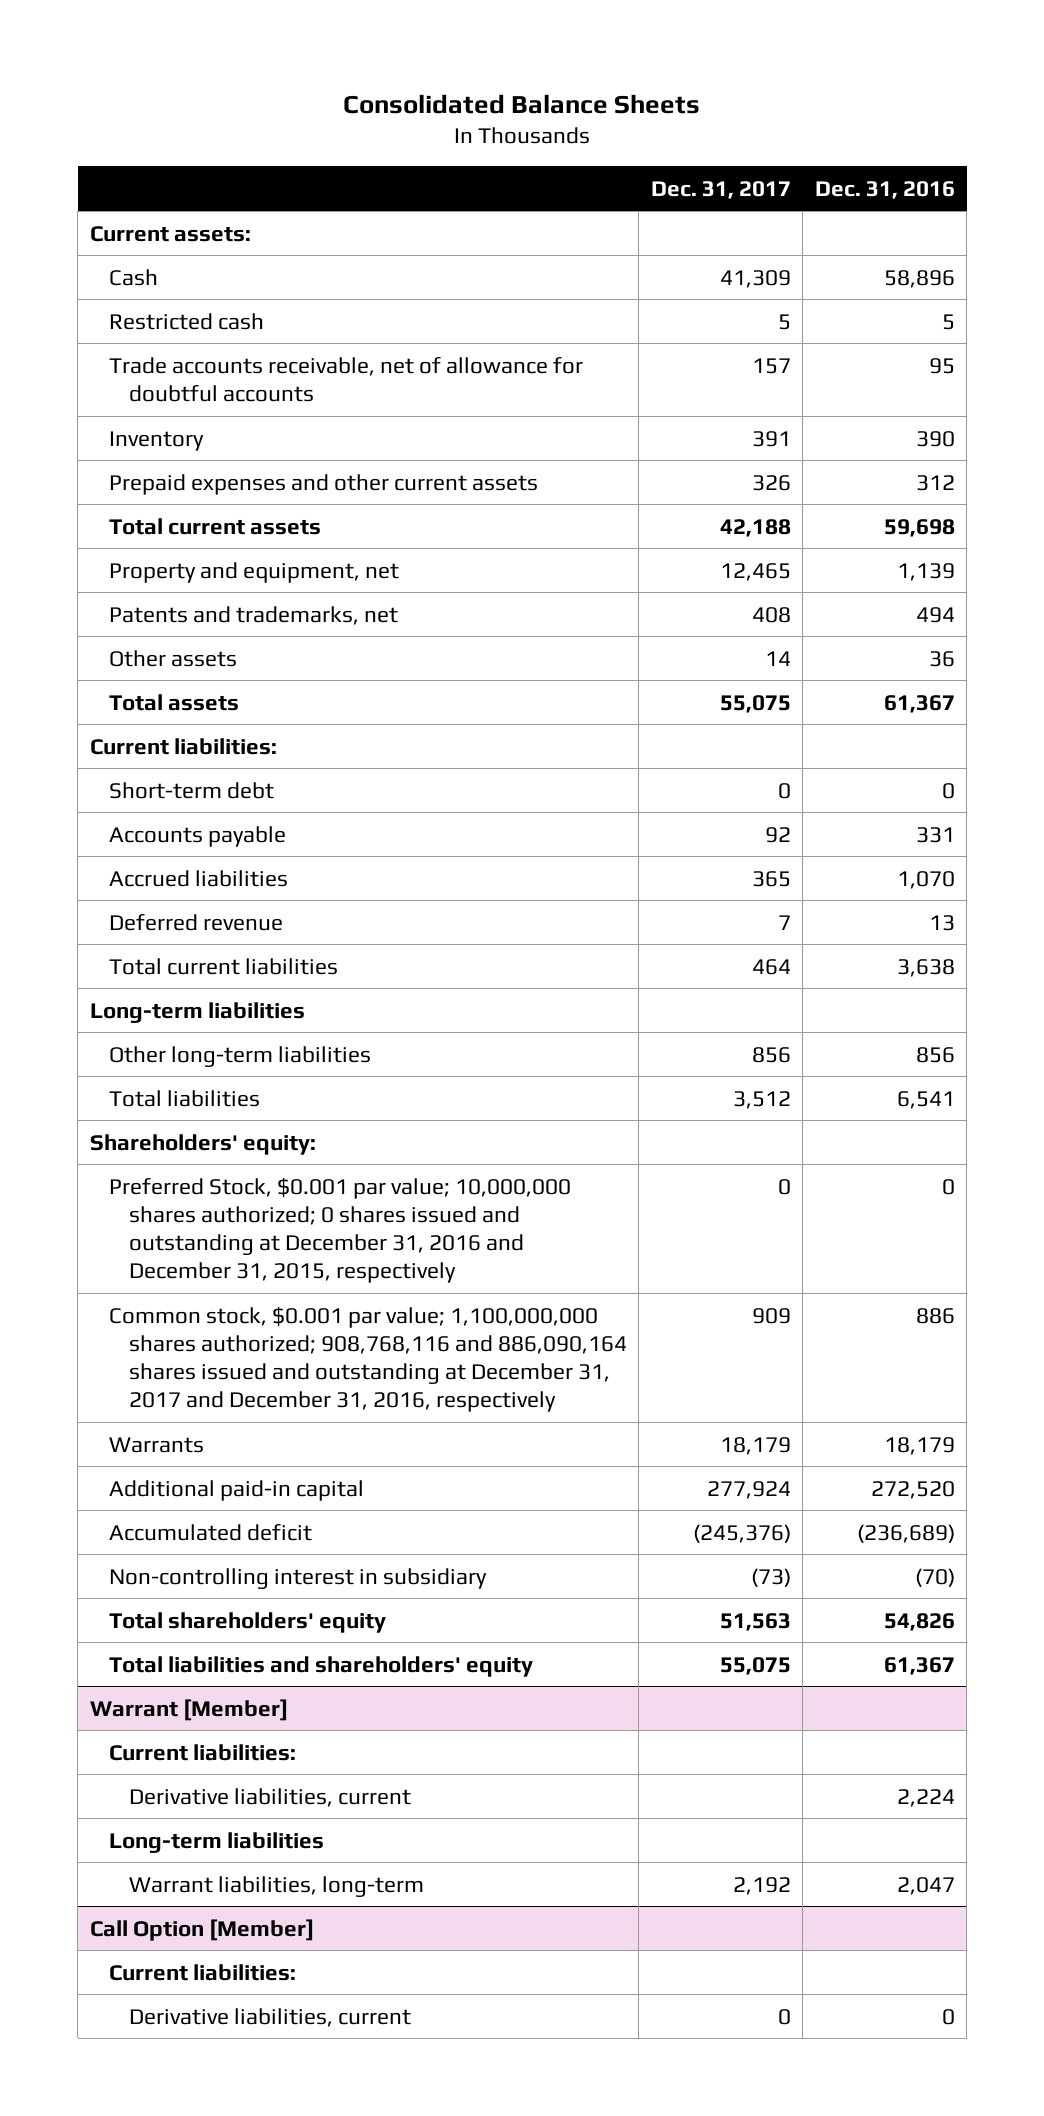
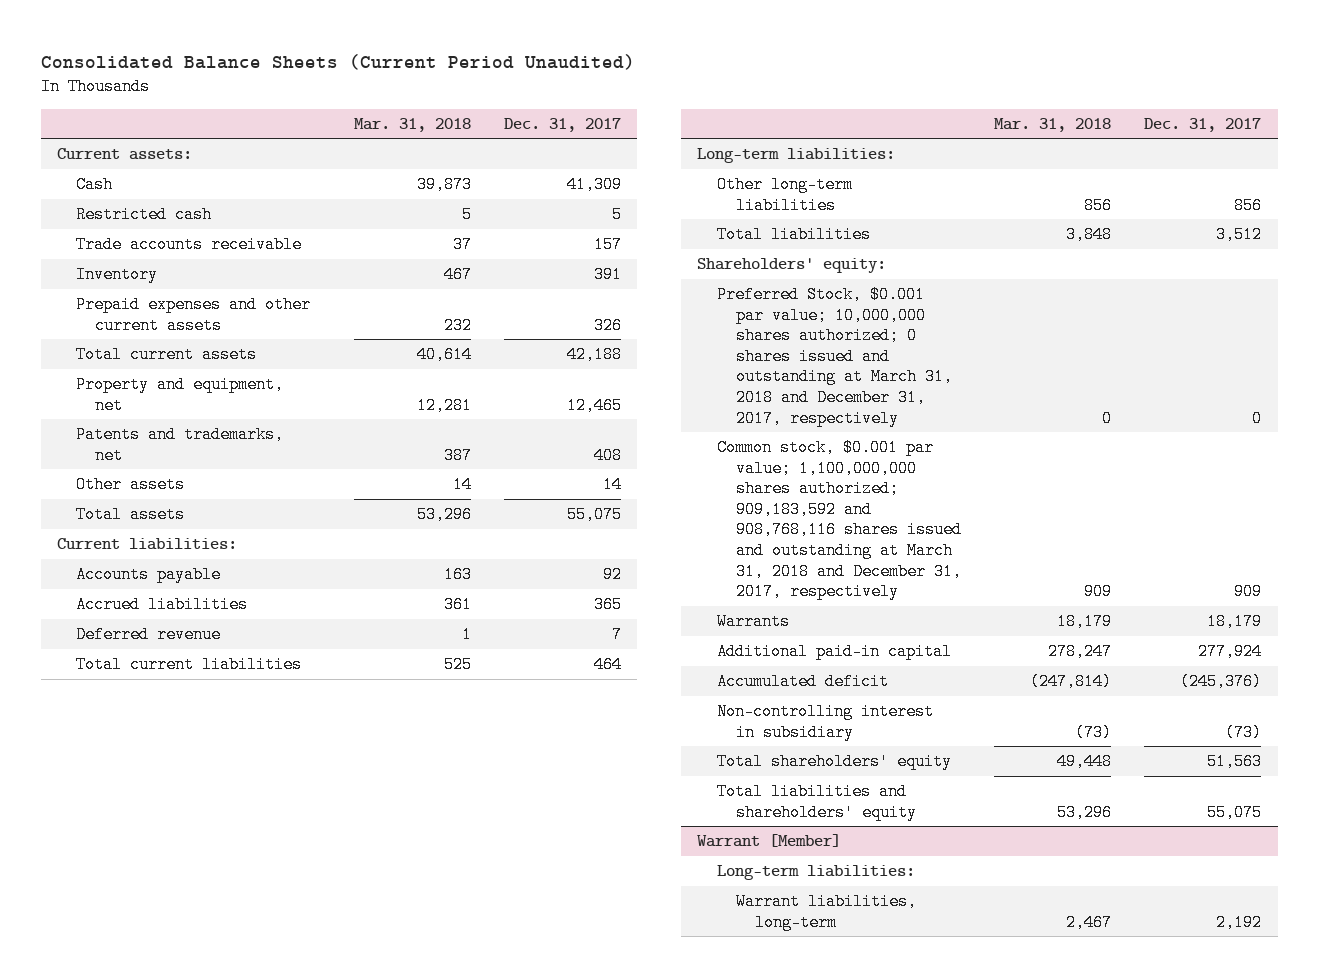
- Consolidated Balance Sheets
+ Consolidated Balance Sheets (Current Period Unaudited)
- | Dec. 31, 2017 | Dec. 31, 2016
+ | Mar. 31, 2018 | Dec. 31, 2017
- Trade accounts receivable, net of allowance for doubtful accounts | 157 | 95
+ Trade accounts receivable | 37 | 157
- Short-term debt | 0 | 0
- Long-term liabilities
+ Long-term liabilities:
- Preferred Stock, $0.001 par value; 10,000,000 shares authorized; 0 shares issued and outstanding at December 31, 2016 and December 31, 2015, respectively | 0 | 0
- Common stock, $0.001 par value; 1,100,000,000 shares authorized; 908,768,116 and 886,090,164 shares issued and outstanding at December 31, 2017 and December 31, 2016, respectively | 909 | 886
+ Preferred Stock, $0.001 par value; 10,000,000 shares authorized; 0 shares issued and outstanding at March 31, 2018 and December 31, 2017, respectively | 0 | 0
+ Common stock, $0.001 par value; 1,100,000,000 shares authorized; 909,183,592 and 908,768,116 shares issued and outstanding at March 31, 2018 and December 31, 2017, respectively | 909 | 909
@ Warrant [Member]
- Current liabilities:
- Derivative liabilities, current | | 2,224
- Long-term liabilities
+ Long-term liabilities:
- Call Option [Member]
- Current liabilities:
- Derivative liabilities, current | 0 | 0

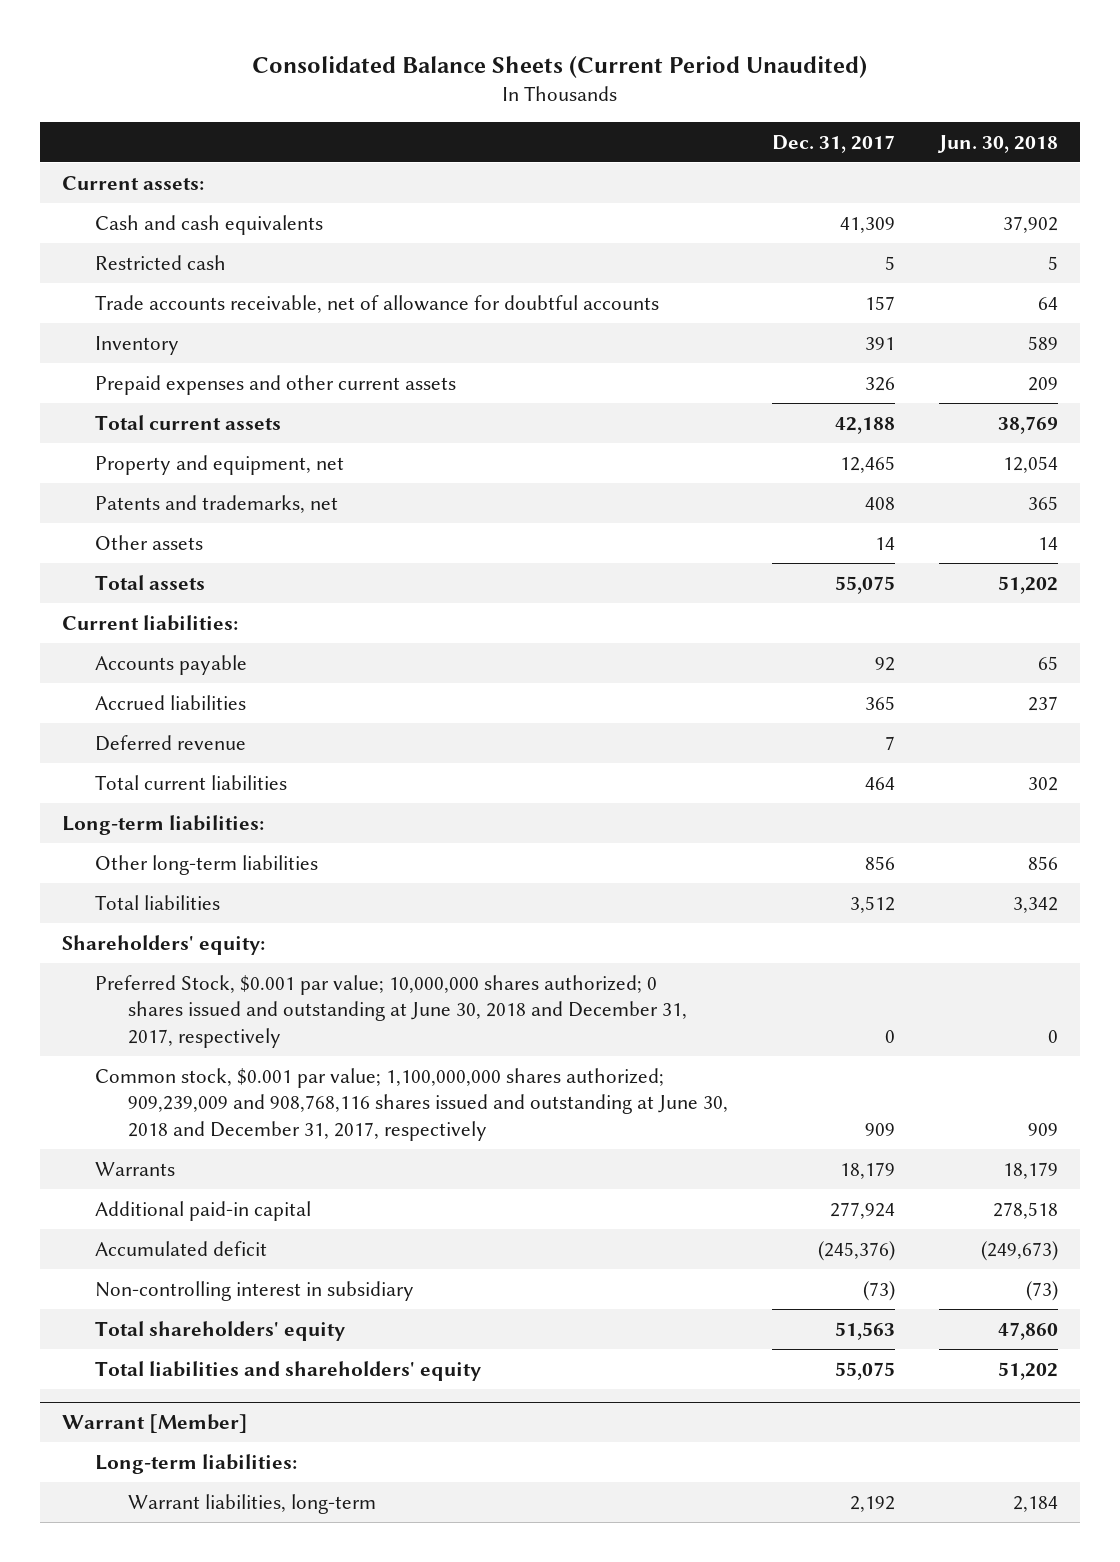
- | Mar. 31, 2018 | Dec. 31, 2017
+ | Dec. 31, 2017 | Jun. 30, 2018
- Cash | 39,873 | 41,309
+ Cash and cash equivalents | 41,309 | 37,902
- Trade accounts receivable | 37 | 157
+ Trade accounts receivable, net of allowance for doubtful accounts | 157 | 64
- Preferred Stock, $0.001 par value; 10,000,000 shares authorized; 0 shares issued and outstanding at March 31, 2018 and December 31, 2017, respectively | 0 | 0
- Common stock, $0.001 par value; 1,100,000,000 shares authorized; 909,183,592 and 908,768,116 shares issued and outstanding at March 31, 2018 and December 31, 2017, respectively | 909 | 909
+ Preferred Stock, $0.001 par value; 10,000,000 shares authorized; 0 shares issued and outstanding at June 30, 2018 and December 31, 2017, respectively | 0 | 0
+ Common stock, $0.001 par value; 1,100,000,000 shares authorized; 909,239,009 and 908,768,116 shares issued and outstanding at June 30, 2018 and December 31, 2017, respectively | 909 | 909

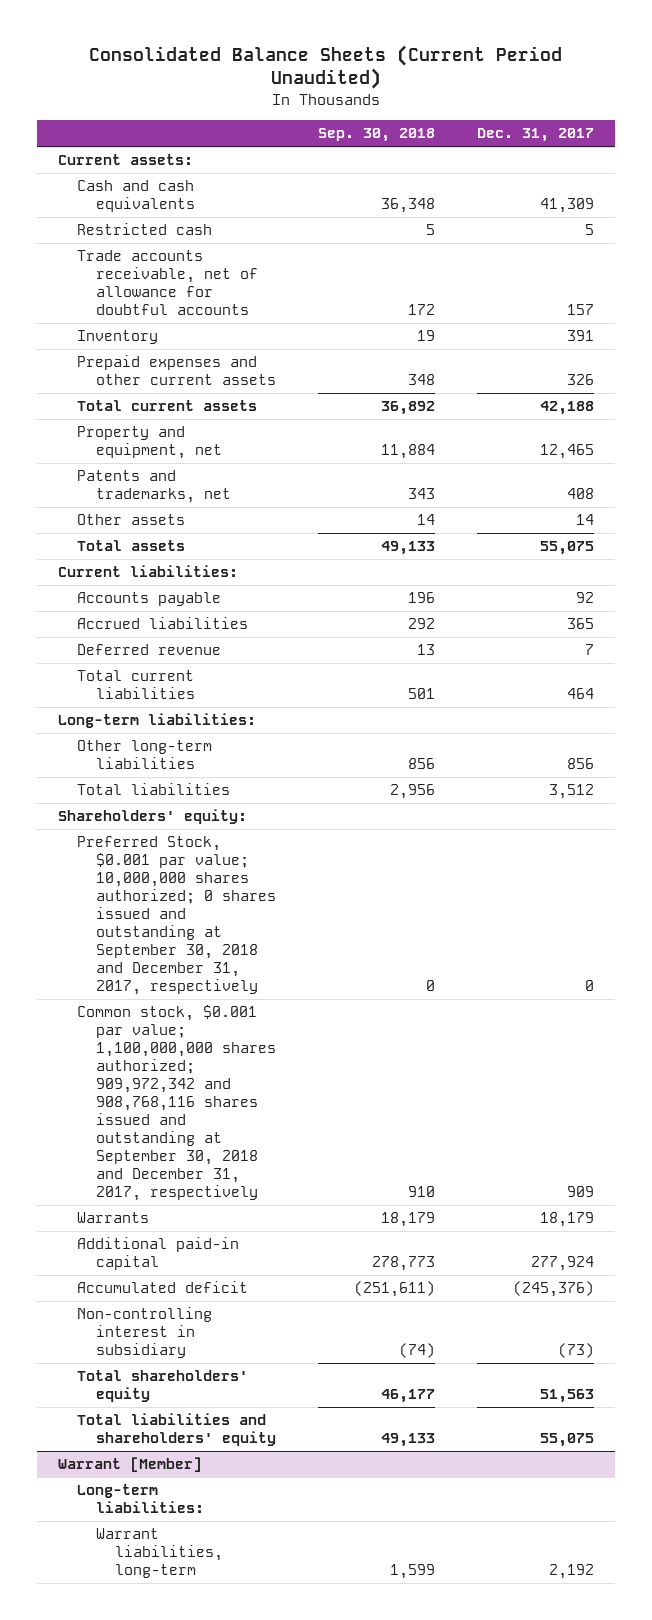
- | Dec. 31, 2017 | Jun. 30, 2018
+ | Sep. 30, 2018 | Dec. 31, 2017
- Preferred Stock, $0.001 par value; 10,000,000 shares authorized; 0 shares issued and outstanding at June 30, 2018 and December 31, 2017, respectively | 0 | 0
- Common stock, $0.001 par value; 1,100,000,000 shares authorized; 909,239,009 and 908,768,116 shares issued and outstanding at June 30, 2018 and December 31, 2017, respectively | 909 | 909
+ Preferred Stock, $0.001 par value; 10,000,000 shares authorized; 0 shares issued and outstanding at September 30, 2018 and December 31, 2017, respectively | 0 | 0
+ Common stock, $0.001 par value; 1,100,000,000 shares authorized; 909,972,342 and 908,768,116 shares issued and outstanding at September 30, 2018 and December 31, 2017, respectively | 910 | 909

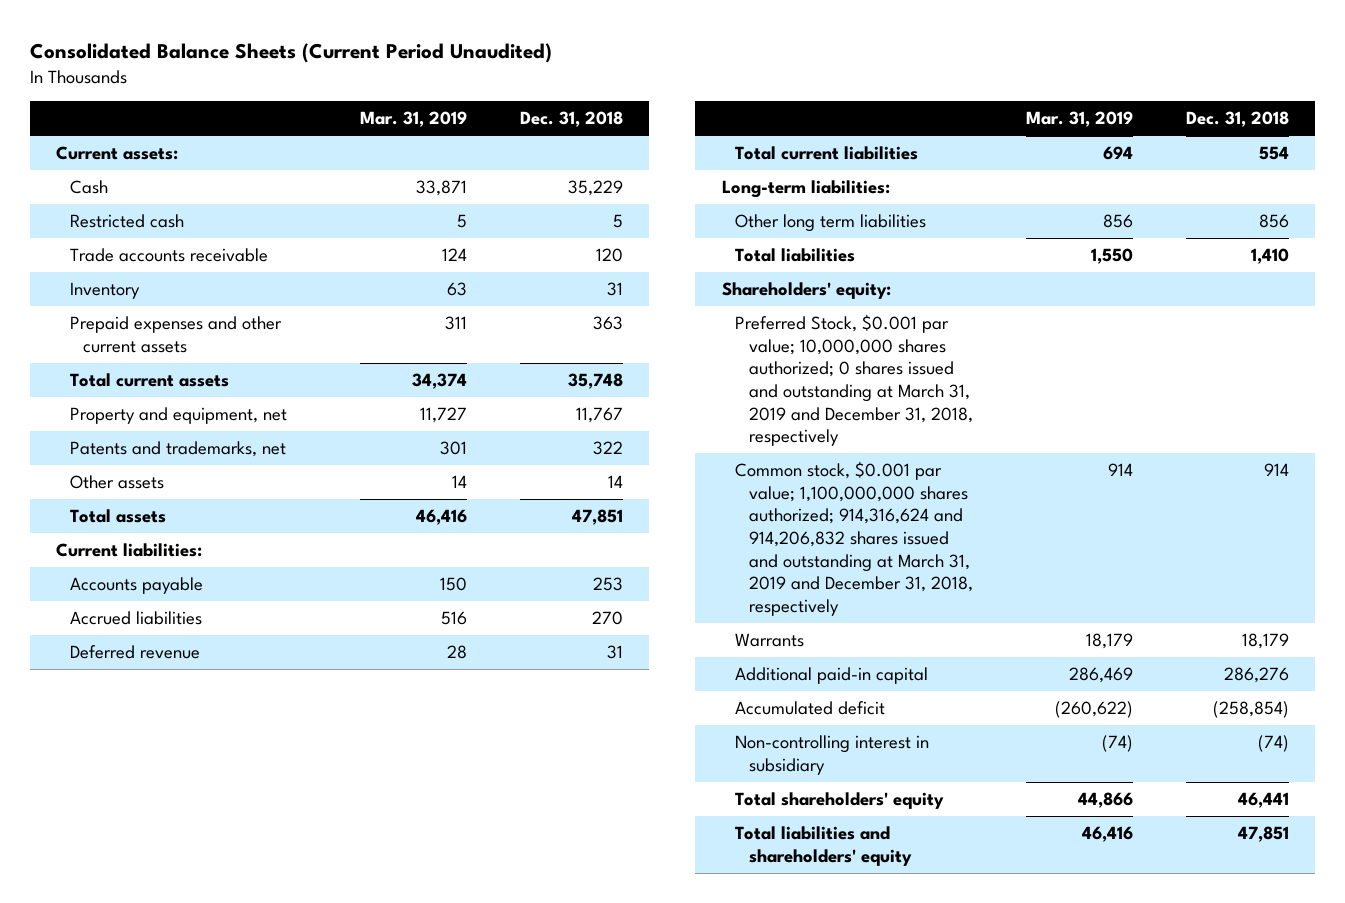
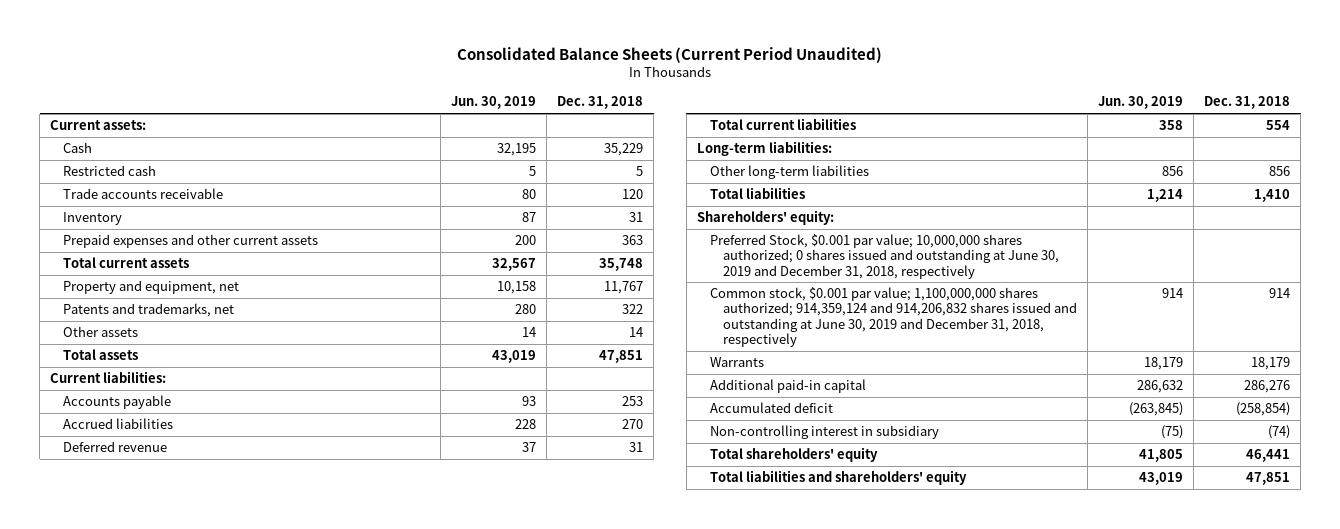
- | Mar. 31, 2019 | Dec. 31, 2018
+ | Jun. 30, 2019 | Dec. 31, 2018
- Other long term liabilities | 856 | 856
+ Other long-term liabilities | 856 | 856
- Preferred Stock, $0.001 par value; 10,000,000 shares authorized; 0 shares issued and outstanding at March 31, 2019 and December 31, 2018, respectively
- Common stock, $0.001 par value; 1,100,000,000 shares authorized; 914,316,624 and 914,206,832 shares issued and outstanding at March 31, 2019 and December 31, 2018, respectively | 914 | 914
+ Preferred Stock, $0.001 par value; 10,000,000 shares authorized; 0 shares issued and outstanding at June 30, 2019 and December 31, 2018, respectively
+ Common stock, $0.001 par value; 1,100,000,000 shares authorized; 914,359,124 and 914,206,832 shares issued and outstanding at June 30, 2019 and December 31, 2018, respectively | 914 | 914

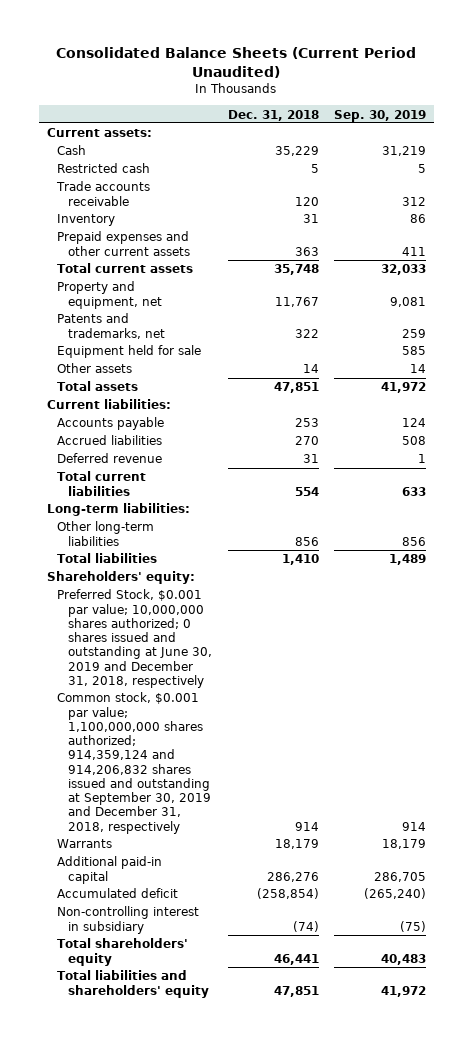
- | Jun. 30, 2019 | Dec. 31, 2018
+ | Dec. 31, 2018 | Sep. 30, 2019
+ Equipment held for sale | | 585
- Common stock, $0.001 par value; 1,100,000,000 shares authorized; 914,359,124 and 914,206,832 shares issued and outstanding at June 30, 2019 and December 31, 2018, respectively | 914 | 914
+ Common stock, $0.001 par value; 1,100,000,000 shares authorized; 914,359,124 and 914,206,832 shares issued and outstanding at September 30, 2019 and December 31, 2018, respectively | 914 | 914

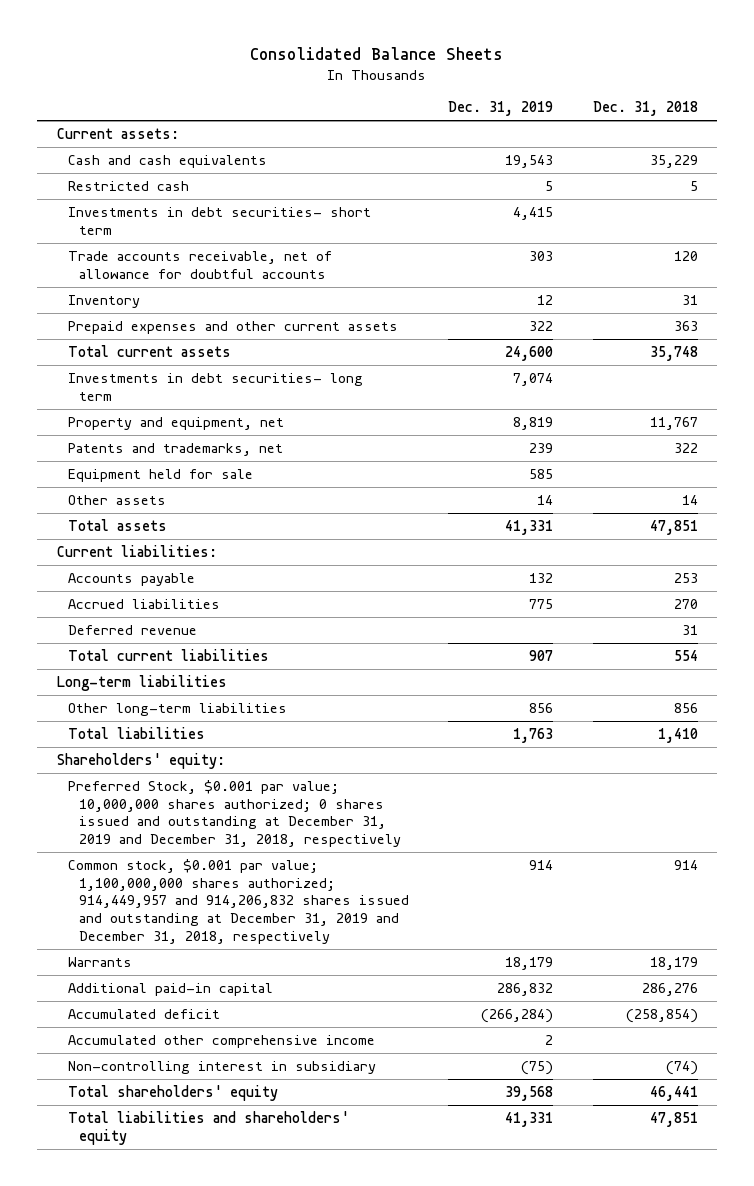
- Consolidated Balance Sheets (Current Period Unaudited)
+ Consolidated Balance Sheets
- | Dec. 31, 2018 | Sep. 30, 2019
+ | Dec. 31, 2019 | Dec. 31, 2018
- Cash | 35,229 | 31,219
+ Cash and cash equivalents | 19,543 | 35,229
- Trade accounts receivable | 120 | 312
+ Investments in debt securities- short term | 4,415 |
+ Trade accounts receivable, net of allowance for doubtful accounts | 303 | 120
+ Investments in debt securities- long term | 7,074 |
- Long-term liabilities:
+ Long-term liabilities
- Preferred Stock, $0.001 par value; 10,000,000 shares authorized; 0 shares issued and outstanding at June 30, 2019 and December 31, 2018, respectively
- Common stock, $0.001 par value; 1,100,000,000 shares authorized; 914,359,124 and 914,206,832 shares issued and outstanding at September 30, 2019 and December 31, 2018, respectively | 914 | 914
+ Preferred Stock, $0.001 par value; 10,000,000 shares authorized; 0 shares issued and outstanding at December 31, 2019 and December 31, 2018, respectively
+ Common stock, $0.001 par value; 1,100,000,000 shares authorized; 914,449,957 and 914,206,832 shares issued and outstanding at December 31, 2019 and December 31, 2018, respectively | 914 | 914
+ Accumulated other comprehensive income | 2 |

